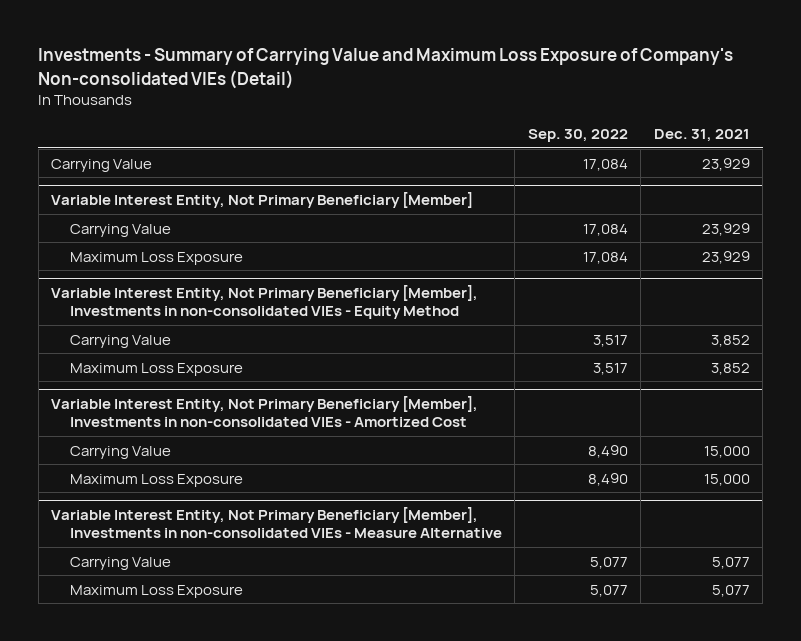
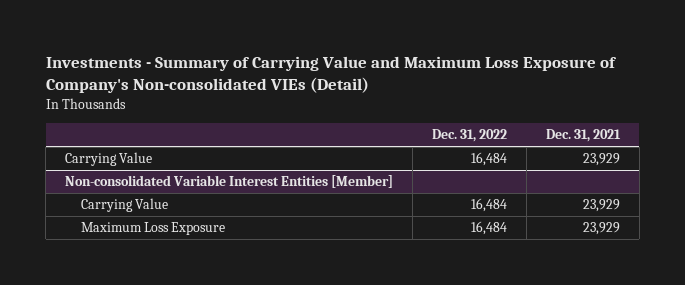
- | Sep. 30, 2022 | Dec. 31, 2021
+ | Dec. 31, 2022 | Dec. 31, 2021
- Variable Interest Entity, Not Primary Beneficiary [Member]
+ Non-consolidated Variable Interest Entities [Member]
- Variable Interest Entity, Not Primary Beneficiary [Member], Investments in non-consolidated VIEs - Equity Method
- Carrying Value | 3,517 | 3,852
- Maximum Loss Exposure | 3,517 | 3,852
- Variable Interest Entity, Not Primary Beneficiary [Member], Investments in non-consolidated VIEs - Amortized Cost
- Carrying Value | 8,490 | 15,000
- Maximum Loss Exposure | 8,490 | 15,000
- Variable Interest Entity, Not Primary Beneficiary [Member], Investments in non-consolidated VIEs - Measure Alternative
- Carrying Value | 5,077 | 5,077
- Maximum Loss Exposure | 5,077 | 5,077

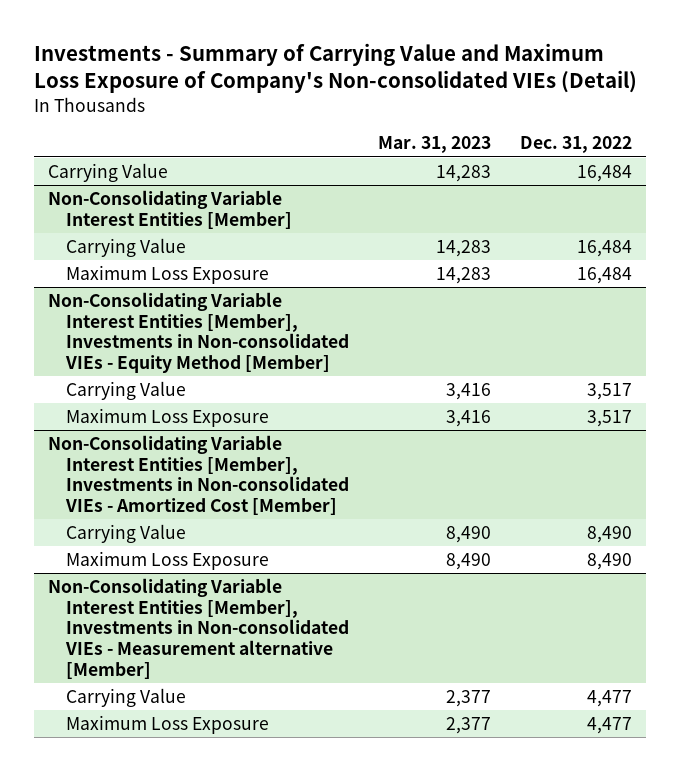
- | Dec. 31, 2022 | Dec. 31, 2021
+ | Mar. 31, 2023 | Dec. 31, 2022
- Non-consolidated Variable Interest Entities [Member]
+ Non-Consolidating Variable Interest Entities [Member]
+ Non-Consolidating Variable Interest Entities [Member], Investments in Non-consolidated VIEs - Equity Method [Member]
+ Carrying Value | 3,416 | 3,517
+ Maximum Loss Exposure | 3,416 | 3,517
+ Non-Consolidating Variable Interest Entities [Member], Investments in Non-consolidated VIEs - Amortized Cost [Member]
+ Carrying Value | 8,490 | 8,490
+ Maximum Loss Exposure | 8,490 | 8,490
+ Non-Consolidating Variable Interest Entities [Member], Investments in Non-consolidated VIEs - Measurement alternative [Member]
+ Carrying Value | 2,377 | 4,477
+ Maximum Loss Exposure | 2,377 | 4,477

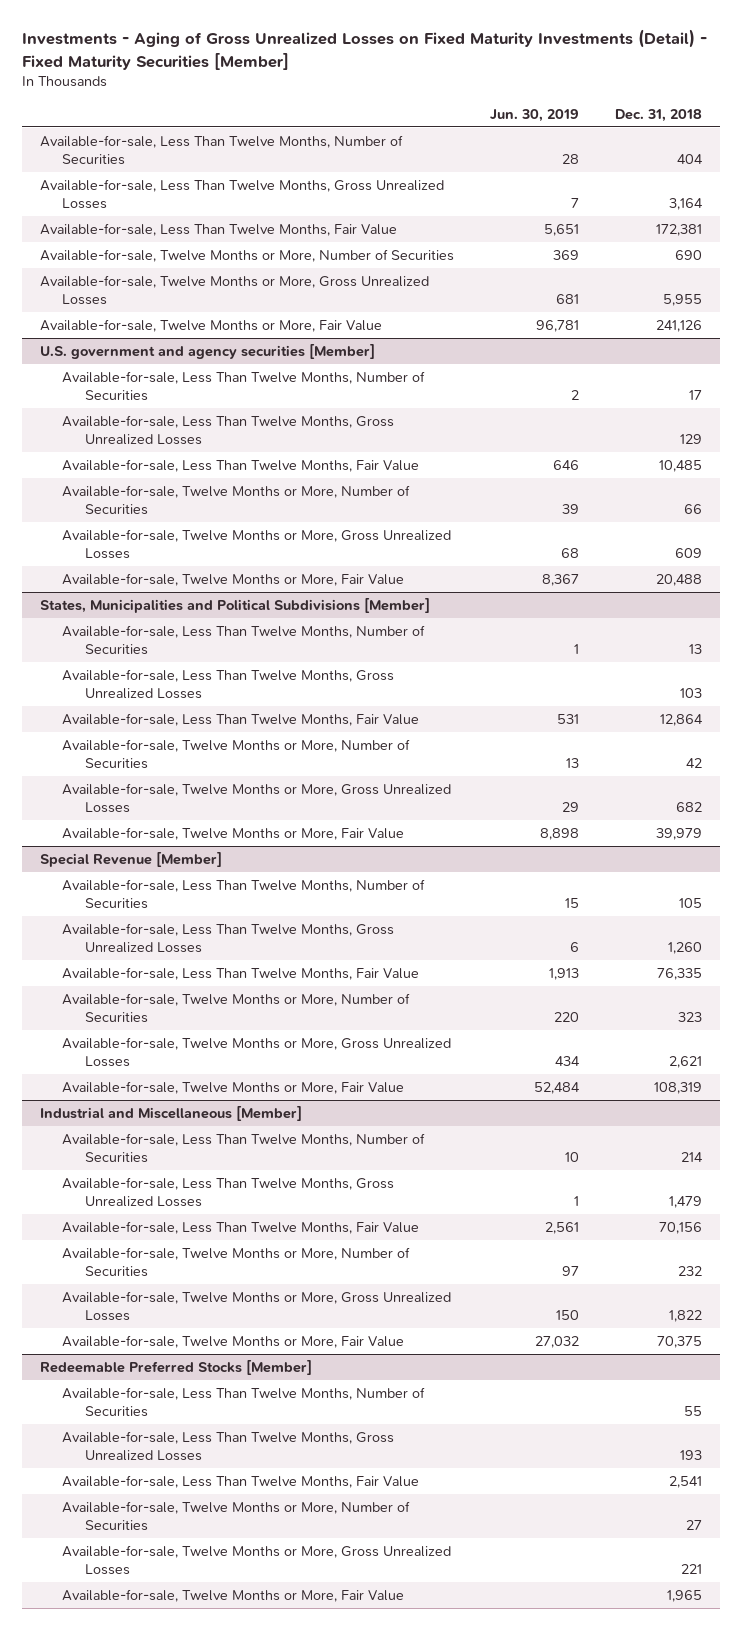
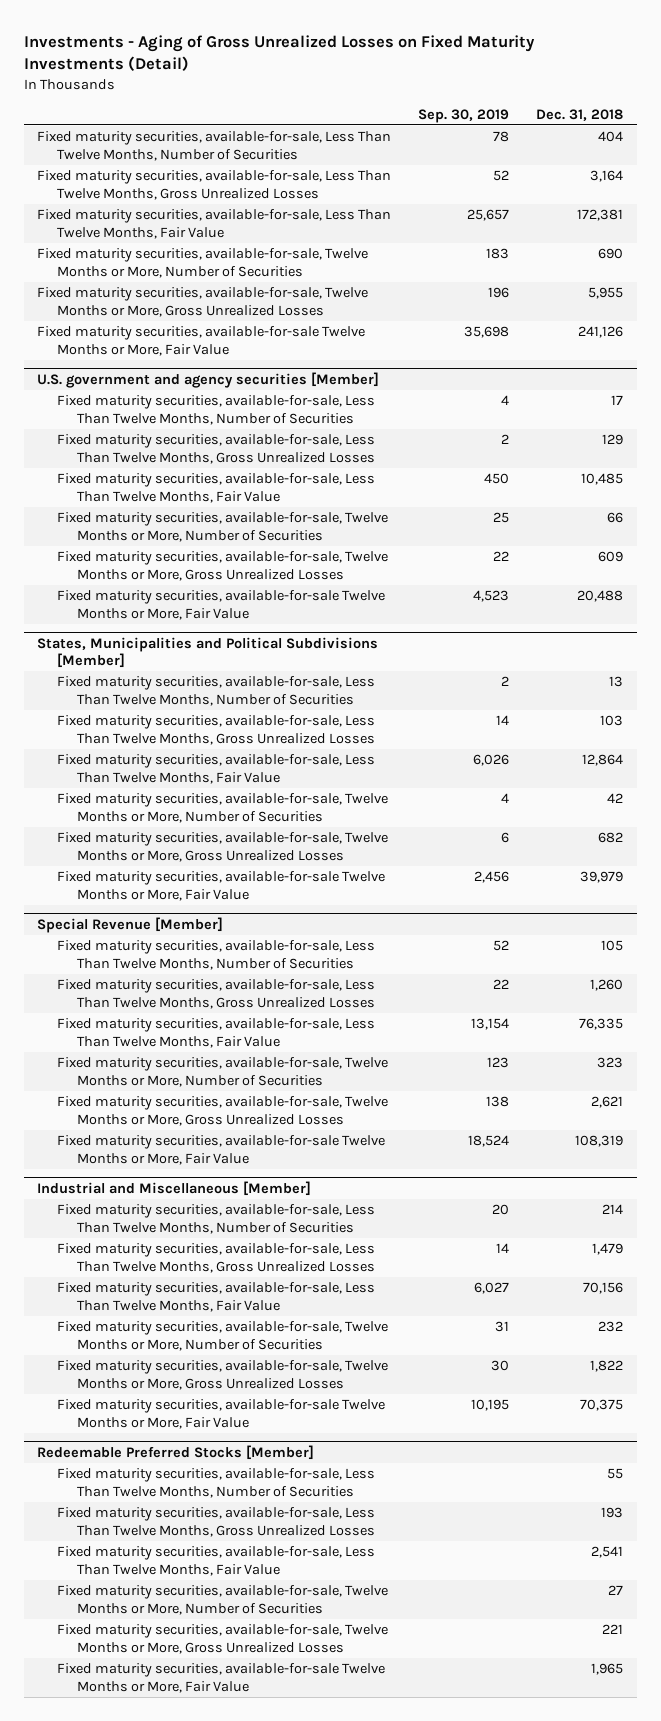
- Investments - Aging of Gross Unrealized Losses on Fixed Maturity Investments (Detail) - Fixed Maturity Securities [Member]
+ Investments - Aging of Gross Unrealized Losses on Fixed Maturity Investments (Detail)
- | Jun. 30, 2019 | Dec. 31, 2018
+ | Sep. 30, 2019 | Dec. 31, 2018
- Available-for-sale, Less Than Twelve Months, Number of Securities | 28 | 404
- Available-for-sale, Less Than Twelve Months, Gross Unrealized Losses | 7 | 3,164
- Available-for-sale, Less Than Twelve Months, Fair Value | 5,651 | 172,381
- Available-for-sale, Twelve Months or More, Number of Securities | 369 | 690
- Available-for-sale, Twelve Months or More, Gross Unrealized Losses | 681 | 5,955
- Available-for-sale, Twelve Months or More, Fair Value | 96,781 | 241,126
+ Fixed maturity securities, available-for-sale, Less Than Twelve Months, Number of Securities | 78 | 404
+ Fixed maturity securities, available-for-sale, Less Than Twelve Months, Gross Unrealized Losses | 52 | 3,164
+ Fixed maturity securities, available-for-sale, Less Than Twelve Months, Fair Value | 25,657 | 172,381
+ Fixed maturity securities, available-for-sale, Twelve Months or More, Number of Securities | 183 | 690
+ Fixed maturity securities, available-for-sale, Twelve Months or More, Gross Unrealized Losses | 196 | 5,955
+ Fixed maturity securities, available-for-sale Twelve Months or More, Fair Value | 35,698 | 241,126
@ U.S. government and agency securities [Member]
- Available-for-sale, Less Than Twelve Months, Number of Securities | 2 | 17
- Available-for-sale, Less Than Twelve Months, Gross Unrealized Losses | | 129
- Available-for-sale, Less Than Twelve Months, Fair Value | 646 | 10,485
- Available-for-sale, Twelve Months or More, Number of Securities | 39 | 66
- Available-for-sale, Twelve Months or More, Gross Unrealized Losses | 68 | 609
- Available-for-sale, Twelve Months or More, Fair Value | 8,367 | 20,488
+ Fixed maturity securities, available-for-sale, Less Than Twelve Months, Number of Securities | 4 | 17
+ Fixed maturity securities, available-for-sale, Less Than Twelve Months, Gross Unrealized Losses | 2 | 129
+ Fixed maturity securities, available-for-sale, Less Than Twelve Months, Fair Value | 450 | 10,485
+ Fixed maturity securities, available-for-sale, Twelve Months or More, Number of Securities | 25 | 66
+ Fixed maturity securities, available-for-sale, Twelve Months or More, Gross Unrealized Losses | 22 | 609
+ Fixed maturity securities, available-for-sale Twelve Months or More, Fair Value | 4,523 | 20,488
@ States, Municipalities and Political Subdivisions [Member]
- Available-for-sale, Less Than Twelve Months, Number of Securities | 1 | 13
- Available-for-sale, Less Than Twelve Months, Gross Unrealized Losses | | 103
- Available-for-sale, Less Than Twelve Months, Fair Value | 531 | 12,864
- Available-for-sale, Twelve Months or More, Number of Securities | 13 | 42
- Available-for-sale, Twelve Months or More, Gross Unrealized Losses | 29 | 682
- Available-for-sale, Twelve Months or More, Fair Value | 8,898 | 39,979
+ Fixed maturity securities, available-for-sale, Less Than Twelve Months, Number of Securities | 2 | 13
+ Fixed maturity securities, available-for-sale, Less Than Twelve Months, Gross Unrealized Losses | 14 | 103
+ Fixed maturity securities, available-for-sale, Less Than Twelve Months, Fair Value | 6,026 | 12,864
+ Fixed maturity securities, available-for-sale, Twelve Months or More, Number of Securities | 4 | 42
+ Fixed maturity securities, available-for-sale, Twelve Months or More, Gross Unrealized Losses | 6 | 682
+ Fixed maturity securities, available-for-sale Twelve Months or More, Fair Value | 2,456 | 39,979
@ Special Revenue [Member]
- Available-for-sale, Less Than Twelve Months, Number of Securities | 15 | 105
- Available-for-sale, Less Than Twelve Months, Gross Unrealized Losses | 6 | 1,260
- Available-for-sale, Less Than Twelve Months, Fair Value | 1,913 | 76,335
- Available-for-sale, Twelve Months or More, Number of Securities | 220 | 323
- Available-for-sale, Twelve Months or More, Gross Unrealized Losses | 434 | 2,621
- Available-for-sale, Twelve Months or More, Fair Value | 52,484 | 108,319
+ Fixed maturity securities, available-for-sale, Less Than Twelve Months, Number of Securities | 52 | 105
+ Fixed maturity securities, available-for-sale, Less Than Twelve Months, Gross Unrealized Losses | 22 | 1,260
+ Fixed maturity securities, available-for-sale, Less Than Twelve Months, Fair Value | 13,154 | 76,335
+ Fixed maturity securities, available-for-sale, Twelve Months or More, Number of Securities | 123 | 323
+ Fixed maturity securities, available-for-sale, Twelve Months or More, Gross Unrealized Losses | 138 | 2,621
+ Fixed maturity securities, available-for-sale Twelve Months or More, Fair Value | 18,524 | 108,319
@ Industrial and Miscellaneous [Member]
- Available-for-sale, Less Than Twelve Months, Number of Securities | 10 | 214
- Available-for-sale, Less Than Twelve Months, Gross Unrealized Losses | 1 | 1,479
- Available-for-sale, Less Than Twelve Months, Fair Value | 2,561 | 70,156
- Available-for-sale, Twelve Months or More, Number of Securities | 97 | 232
- Available-for-sale, Twelve Months or More, Gross Unrealized Losses | 150 | 1,822
- Available-for-sale, Twelve Months or More, Fair Value | 27,032 | 70,375
+ Fixed maturity securities, available-for-sale, Less Than Twelve Months, Number of Securities | 20 | 214
+ Fixed maturity securities, available-for-sale, Less Than Twelve Months, Gross Unrealized Losses | 14 | 1,479
+ Fixed maturity securities, available-for-sale, Less Than Twelve Months, Fair Value | 6,027 | 70,156
+ Fixed maturity securities, available-for-sale, Twelve Months or More, Number of Securities | 31 | 232
+ Fixed maturity securities, available-for-sale, Twelve Months or More, Gross Unrealized Losses | 30 | 1,822
+ Fixed maturity securities, available-for-sale Twelve Months or More, Fair Value | 10,195 | 70,375
@ Redeemable Preferred Stocks [Member]
- Available-for-sale, Less Than Twelve Months, Number of Securities | | 55
- Available-for-sale, Less Than Twelve Months, Gross Unrealized Losses | | 193
- Available-for-sale, Less Than Twelve Months, Fair Value | | 2,541
- Available-for-sale, Twelve Months or More, Number of Securities | | 27
- Available-for-sale, Twelve Months or More, Gross Unrealized Losses | | 221
- Available-for-sale, Twelve Months or More, Fair Value | | 1,965
+ Fixed maturity securities, available-for-sale, Less Than Twelve Months, Number of Securities | | 55
+ Fixed maturity securities, available-for-sale, Less Than Twelve Months, Gross Unrealized Losses | | 193
+ Fixed maturity securities, available-for-sale, Less Than Twelve Months, Fair Value | | 2,541
+ Fixed maturity securities, available-for-sale, Twelve Months or More, Number of Securities | | 27
+ Fixed maturity securities, available-for-sale, Twelve Months or More, Gross Unrealized Losses | | 221
+ Fixed maturity securities, available-for-sale Twelve Months or More, Fair Value | | 1,965

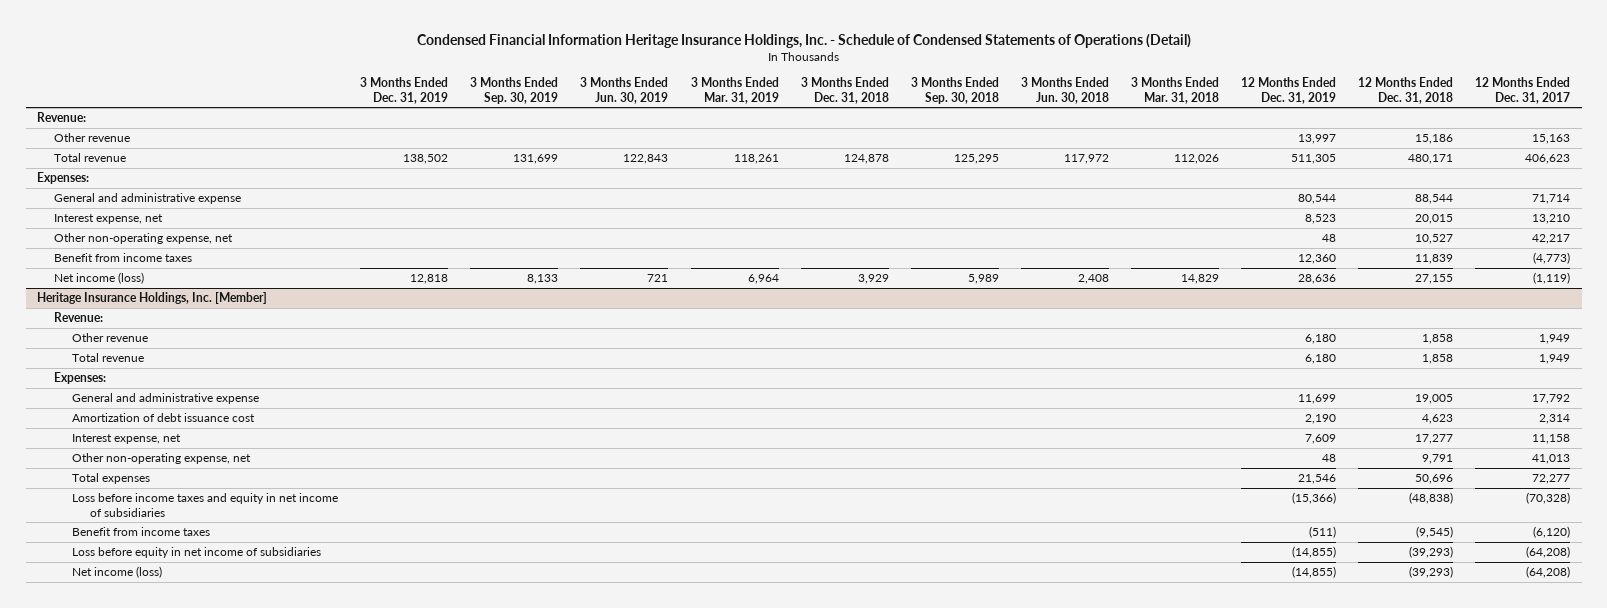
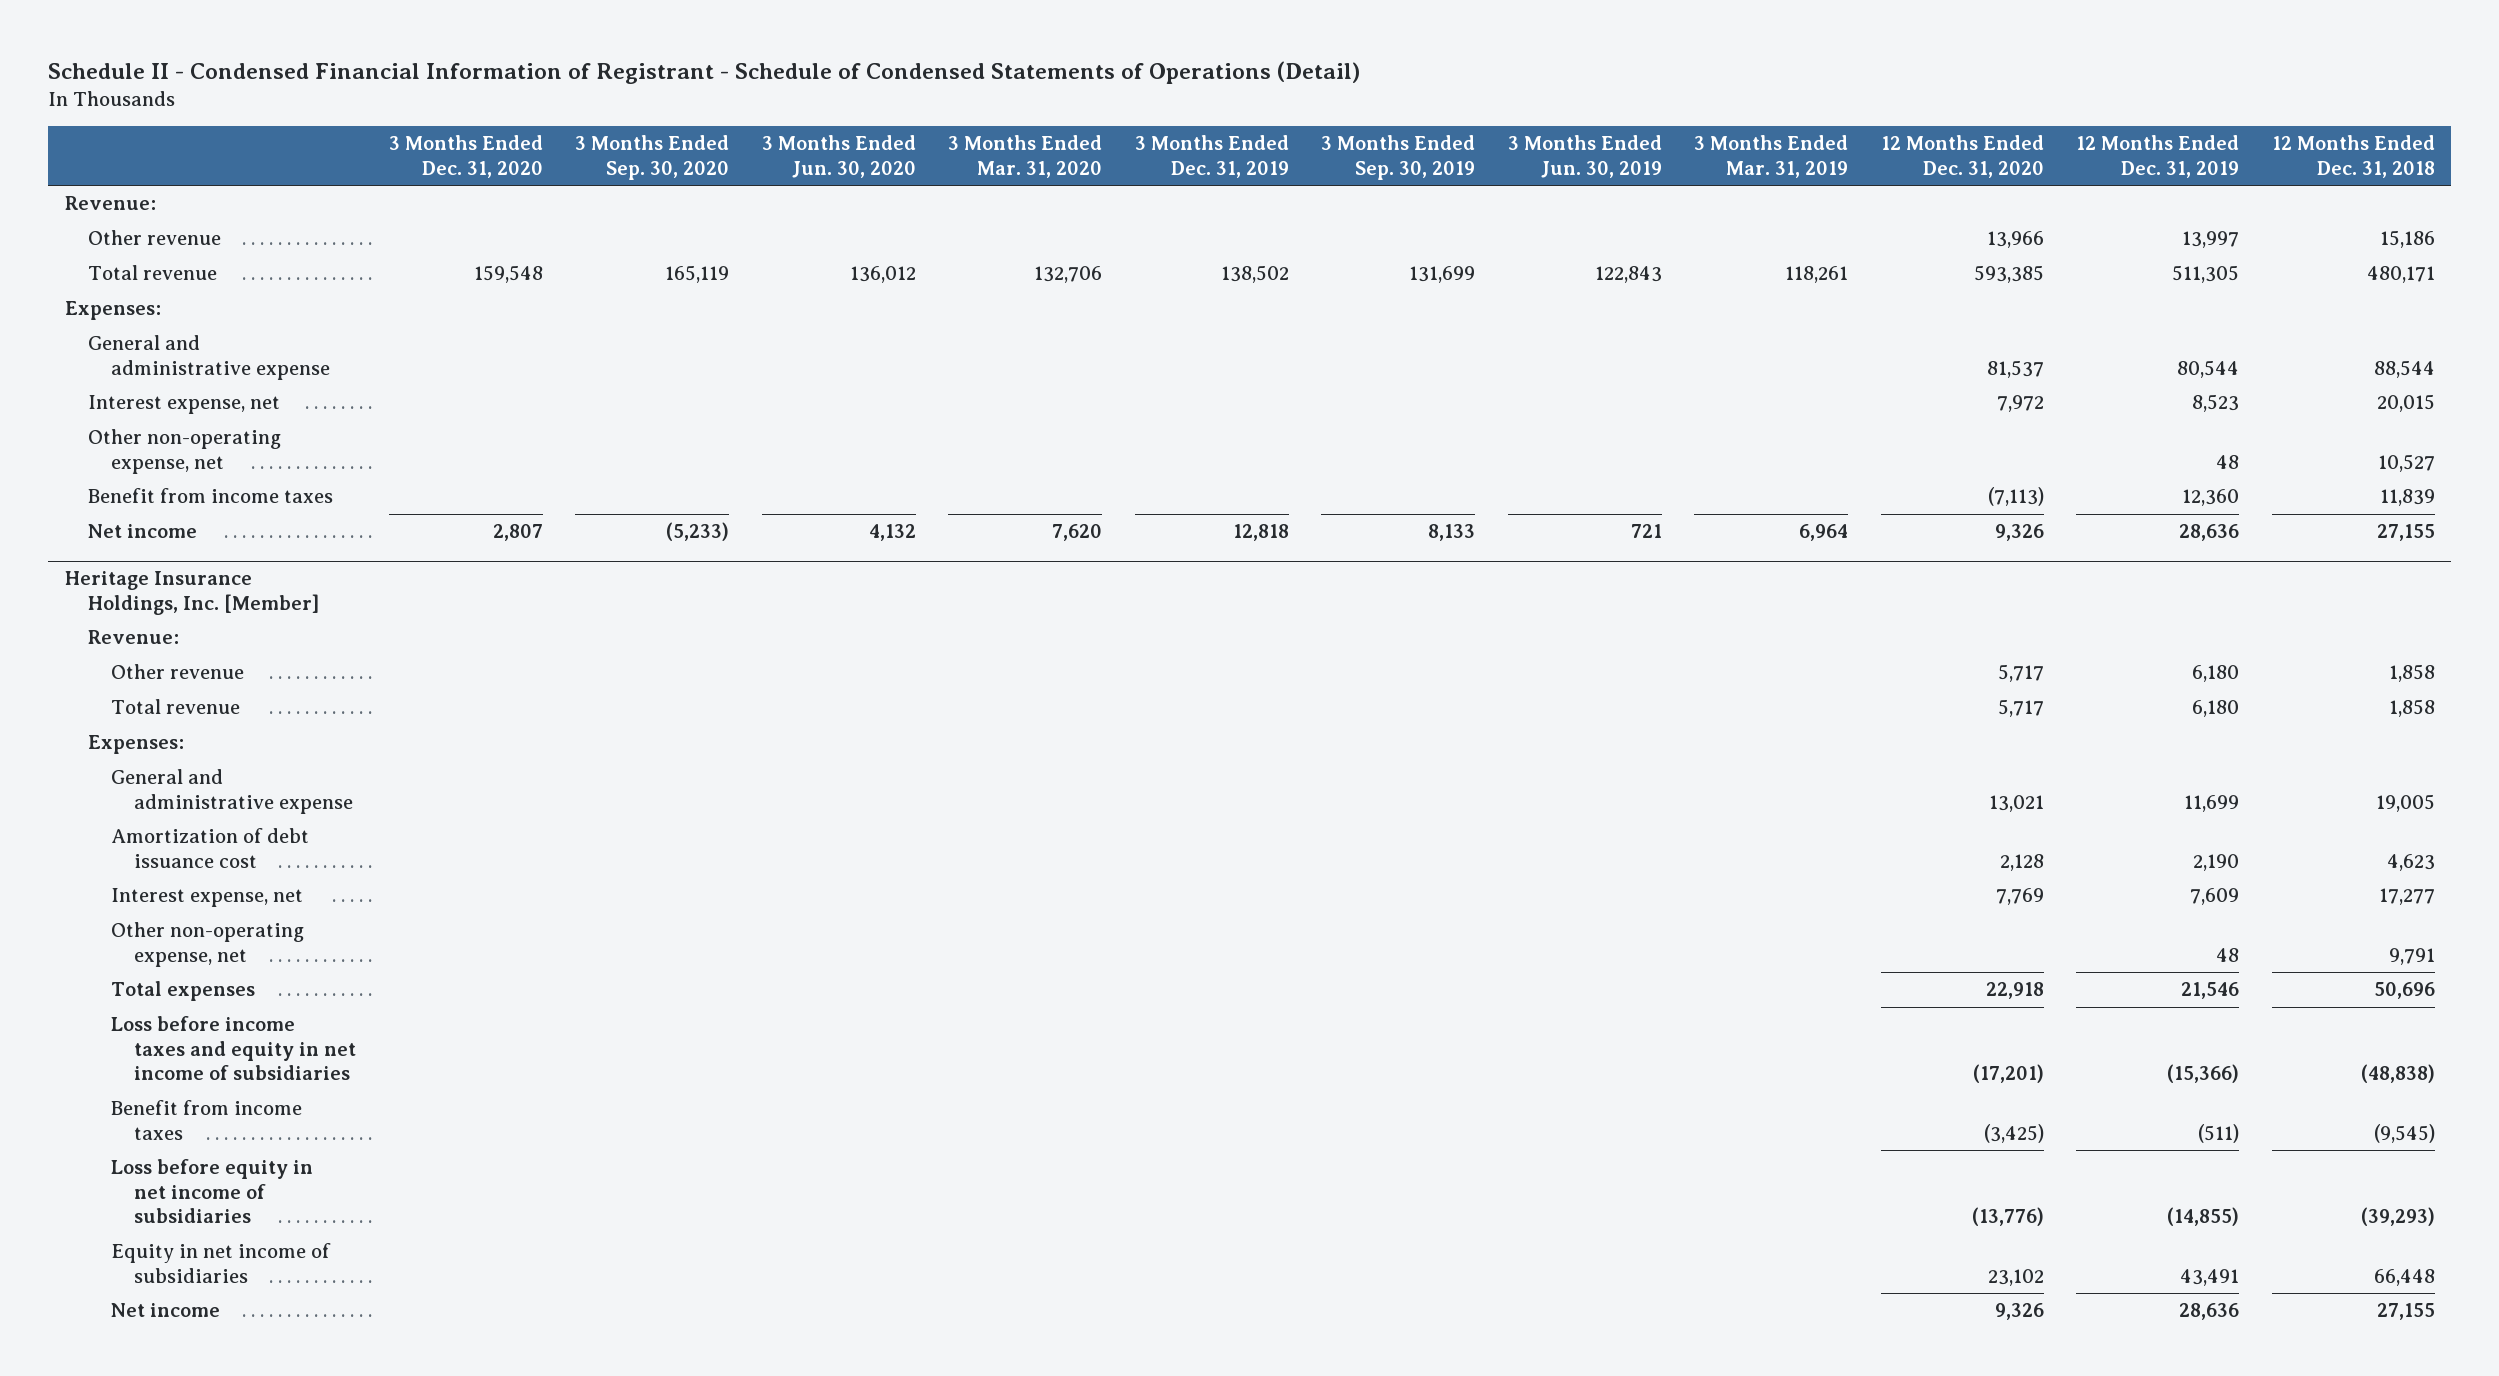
- Condensed Financial Information Heritage Insurance Holdings, Inc. - Schedule of Condensed Statements of Operations (Detail)
+ Schedule II - Condensed Financial Information of Registrant - Schedule of Condensed Statements of Operations (Detail)
- | 3 Months Ended Dec. 31, 2019 | 3 Months Ended Sep. 30, 2019 | 3 Months Ended Jun. 30, 2019 | 3 Months Ended Mar. 31, 2019 | 3 Months Ended Dec. 31, 2018 | 3 Months Ended Sep. 30, 2018 | 3 Months Ended Jun. 30, 2018 | 3 Months Ended Mar. 31, 2018 | 12 Months Ended Dec. 31, 2019 | 12 Months Ended Dec. 31, 2018 | 12 Months Ended Dec. 31, 2017
+ | 3 Months Ended Dec. 31, 2020 | 3 Months Ended Sep. 30, 2020 | 3 Months Ended Jun. 30, 2020 | 3 Months Ended Mar. 31, 2020 | 3 Months Ended Dec. 31, 2019 | 3 Months Ended Sep. 30, 2019 | 3 Months Ended Jun. 30, 2019 | 3 Months Ended Mar. 31, 2019 | 12 Months Ended Dec. 31, 2020 | 12 Months Ended Dec. 31, 2019 | 12 Months Ended Dec. 31, 2018
- Net income (loss) | 12,818 | 8,133 | 721 | 6,964 | 3,929 | 5,989 | 2,408 | 14,829 | 28,636 | 27,155 | (1,119)
+ Net income | 2,807 | (5,233) | 4,132 | 7,620 | 12,818 | 8,133 | 721 | 6,964 | 9,326 | 28,636 | 27,155
@ Heritage Insurance Holdings, Inc. [Member]
- Net income (loss) | | | | | | | | | (14,855) | (39,293) | (64,208)
+ Equity in net income of subsidiaries | | | | | | | | | 23,102 | 43,491 | 66,448
+ Net income | | | | | | | | | 9,326 | 28,636 | 27,155

